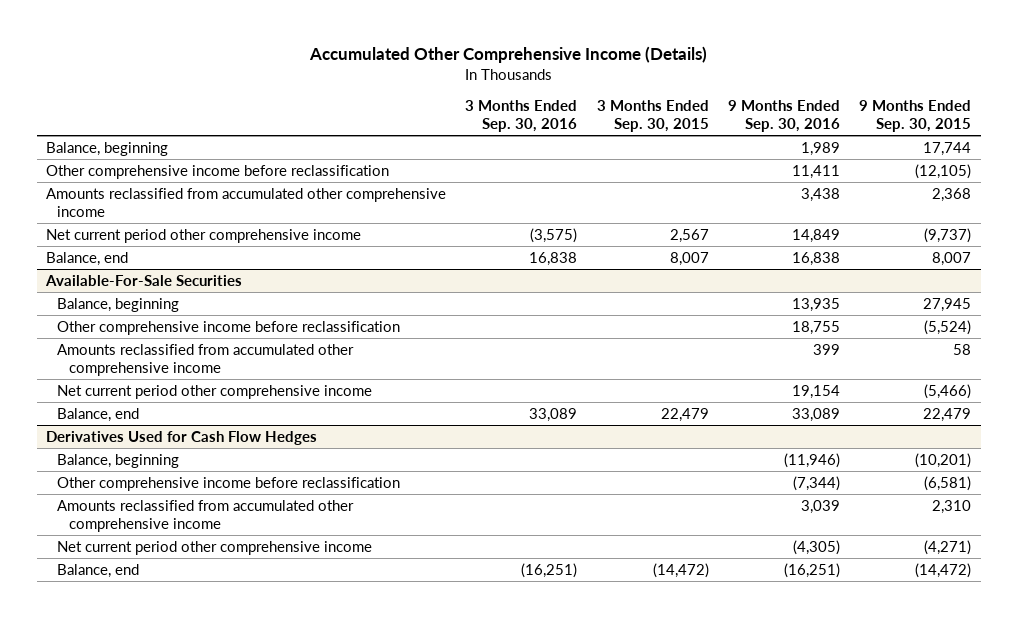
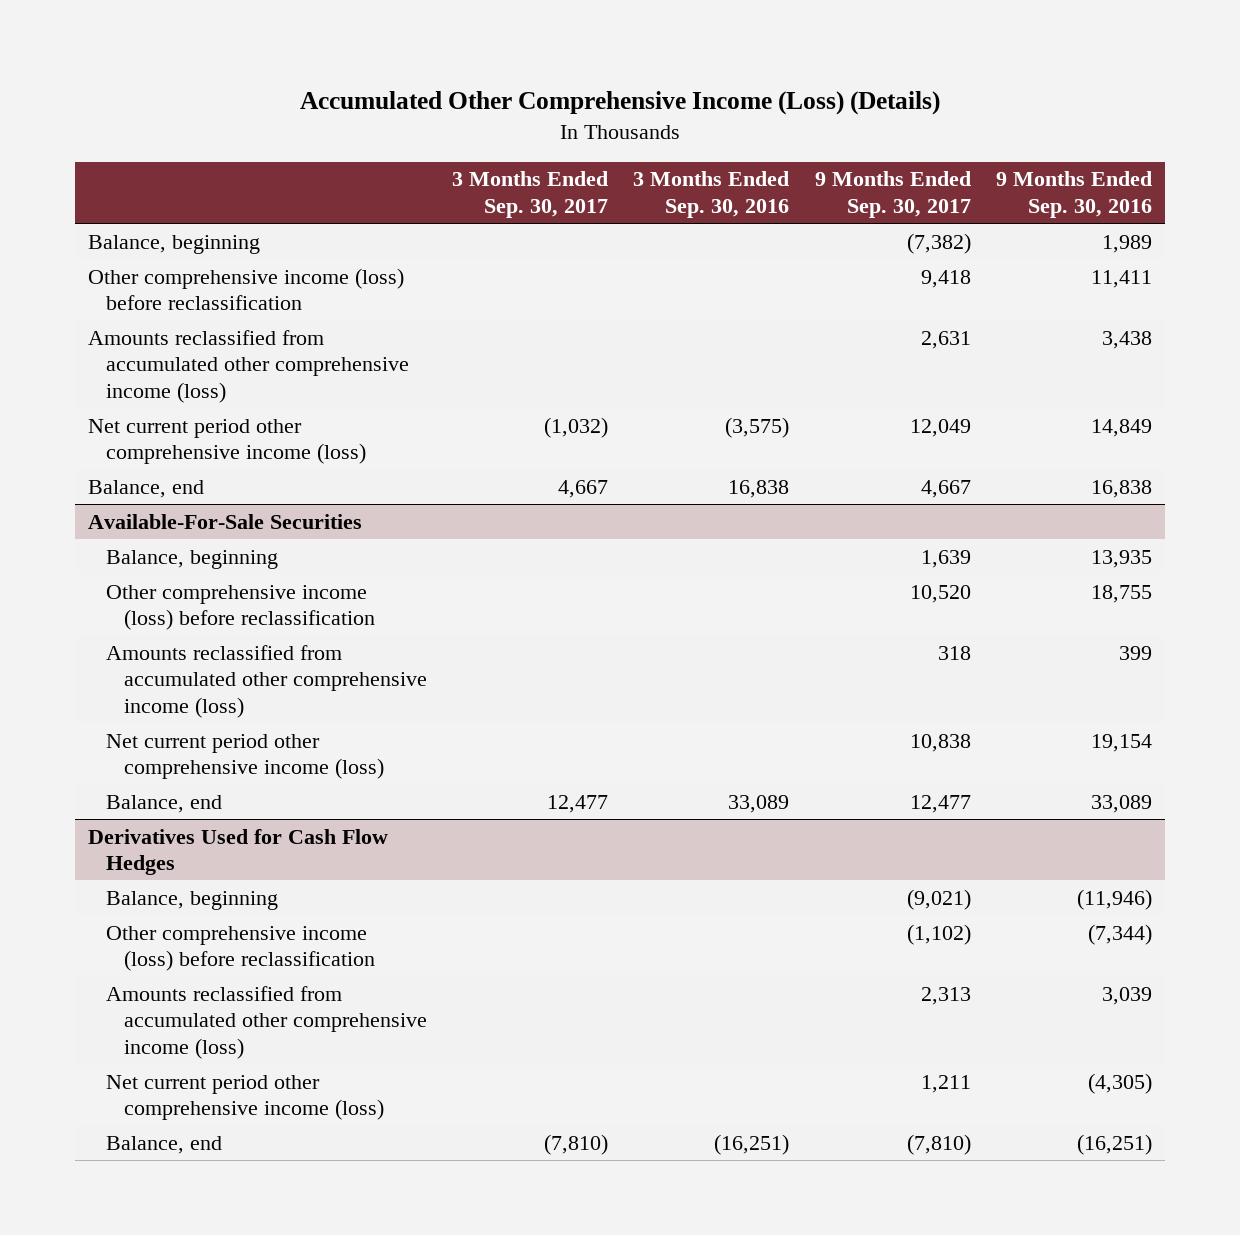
- Accumulated Other Comprehensive Income (Details)
+ Accumulated Other Comprehensive Income (Loss) (Details)
- | 3 Months Ended Sep. 30, 2016 | 3 Months Ended Sep. 30, 2015 | 9 Months Ended Sep. 30, 2016 | 9 Months Ended Sep. 30, 2015
+ | 3 Months Ended Sep. 30, 2017 | 3 Months Ended Sep. 30, 2016 | 9 Months Ended Sep. 30, 2017 | 9 Months Ended Sep. 30, 2016
- Other comprehensive income before reclassification | | | 11,411 | (12,105)
- Amounts reclassified from accumulated other comprehensive income | | | 3,438 | 2,368
- Net current period other comprehensive income | (3,575) | 2,567 | 14,849 | (9,737)
+ Other comprehensive income (loss) before reclassification | | | 9,418 | 11,411
+ Amounts reclassified from accumulated other comprehensive income (loss) | | | 2,631 | 3,438
+ Net current period other comprehensive income (loss) | (1,032) | (3,575) | 12,049 | 14,849
@ Available-For-Sale Securities
- Other comprehensive income before reclassification | | | 18,755 | (5,524)
- Amounts reclassified from accumulated other comprehensive income | | | 399 | 58
- Net current period other comprehensive income | | | 19,154 | (5,466)
+ Other comprehensive income (loss) before reclassification | | | 10,520 | 18,755
+ Amounts reclassified from accumulated other comprehensive income (loss) | | | 318 | 399
+ Net current period other comprehensive income (loss) | | | 10,838 | 19,154
@ Derivatives Used for Cash Flow Hedges
- Other comprehensive income before reclassification | | | (7,344) | (6,581)
- Amounts reclassified from accumulated other comprehensive income | | | 3,039 | 2,310
- Net current period other comprehensive income | | | (4,305) | (4,271)
+ Other comprehensive income (loss) before reclassification | | | (1,102) | (7,344)
+ Amounts reclassified from accumulated other comprehensive income (loss) | | | 2,313 | 3,039
+ Net current period other comprehensive income (loss) | | | 1,211 | (4,305)

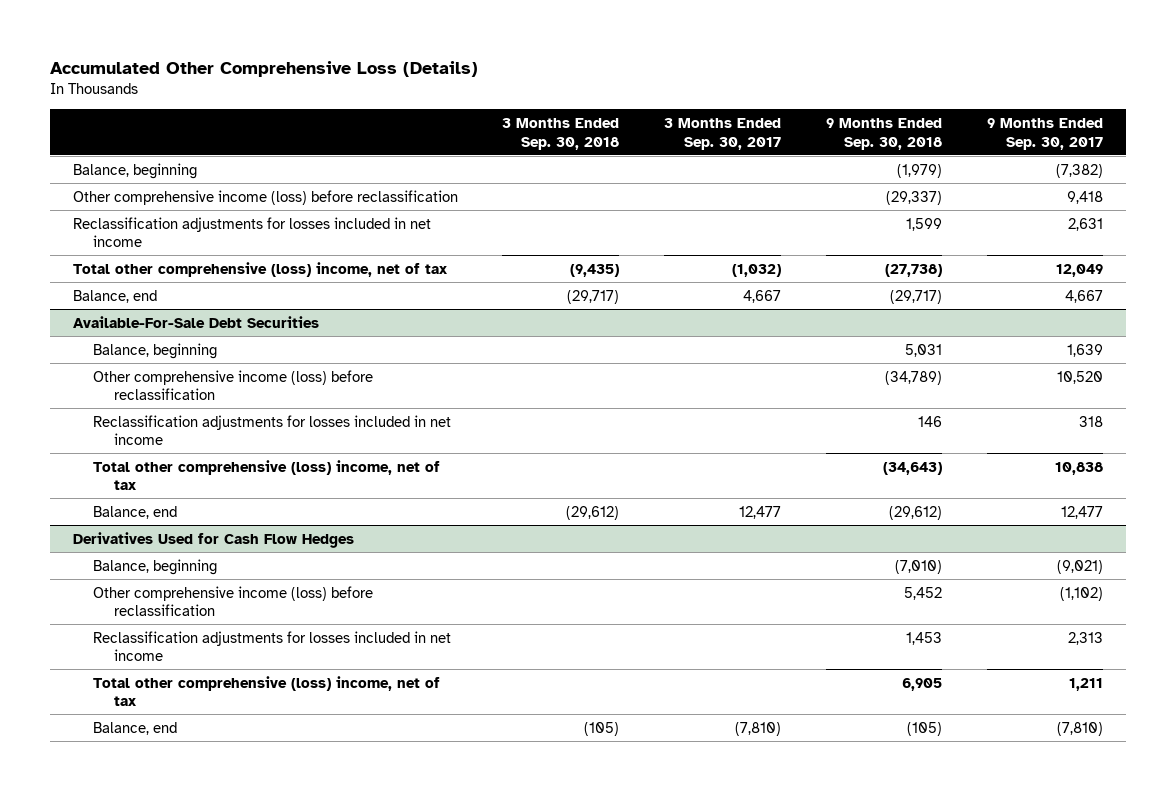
- Accumulated Other Comprehensive Income (Loss) (Details)
+ Accumulated Other Comprehensive Loss (Details)
- | 3 Months Ended Sep. 30, 2017 | 3 Months Ended Sep. 30, 2016 | 9 Months Ended Sep. 30, 2017 | 9 Months Ended Sep. 30, 2016
+ | 3 Months Ended Sep. 30, 2018 | 3 Months Ended Sep. 30, 2017 | 9 Months Ended Sep. 30, 2018 | 9 Months Ended Sep. 30, 2017
- Amounts reclassified from accumulated other comprehensive income (loss) | | | 2,631 | 3,438
- Net current period other comprehensive income (loss) | (1,032) | (3,575) | 12,049 | 14,849
+ Reclassification adjustments for losses included in net income | | | 1,599 | 2,631
+ Total other comprehensive (loss) income, net of tax | (9,435) | (1,032) | (27,738) | 12,049
- Available-For-Sale Securities
+ Available-For-Sale Debt Securities
- Amounts reclassified from accumulated other comprehensive income (loss) | | | 318 | 399
- Net current period other comprehensive income (loss) | | | 10,838 | 19,154
+ Reclassification adjustments for losses included in net income | | | 146 | 318
+ Total other comprehensive (loss) income, net of tax | | | (34,643) | 10,838
@ Derivatives Used for Cash Flow Hedges
- Amounts reclassified from accumulated other comprehensive income (loss) | | | 2,313 | 3,039
- Net current period other comprehensive income (loss) | | | 1,211 | (4,305)
+ Reclassification adjustments for losses included in net income | | | 1,453 | 2,313
+ Total other comprehensive (loss) income, net of tax | | | 6,905 | 1,211

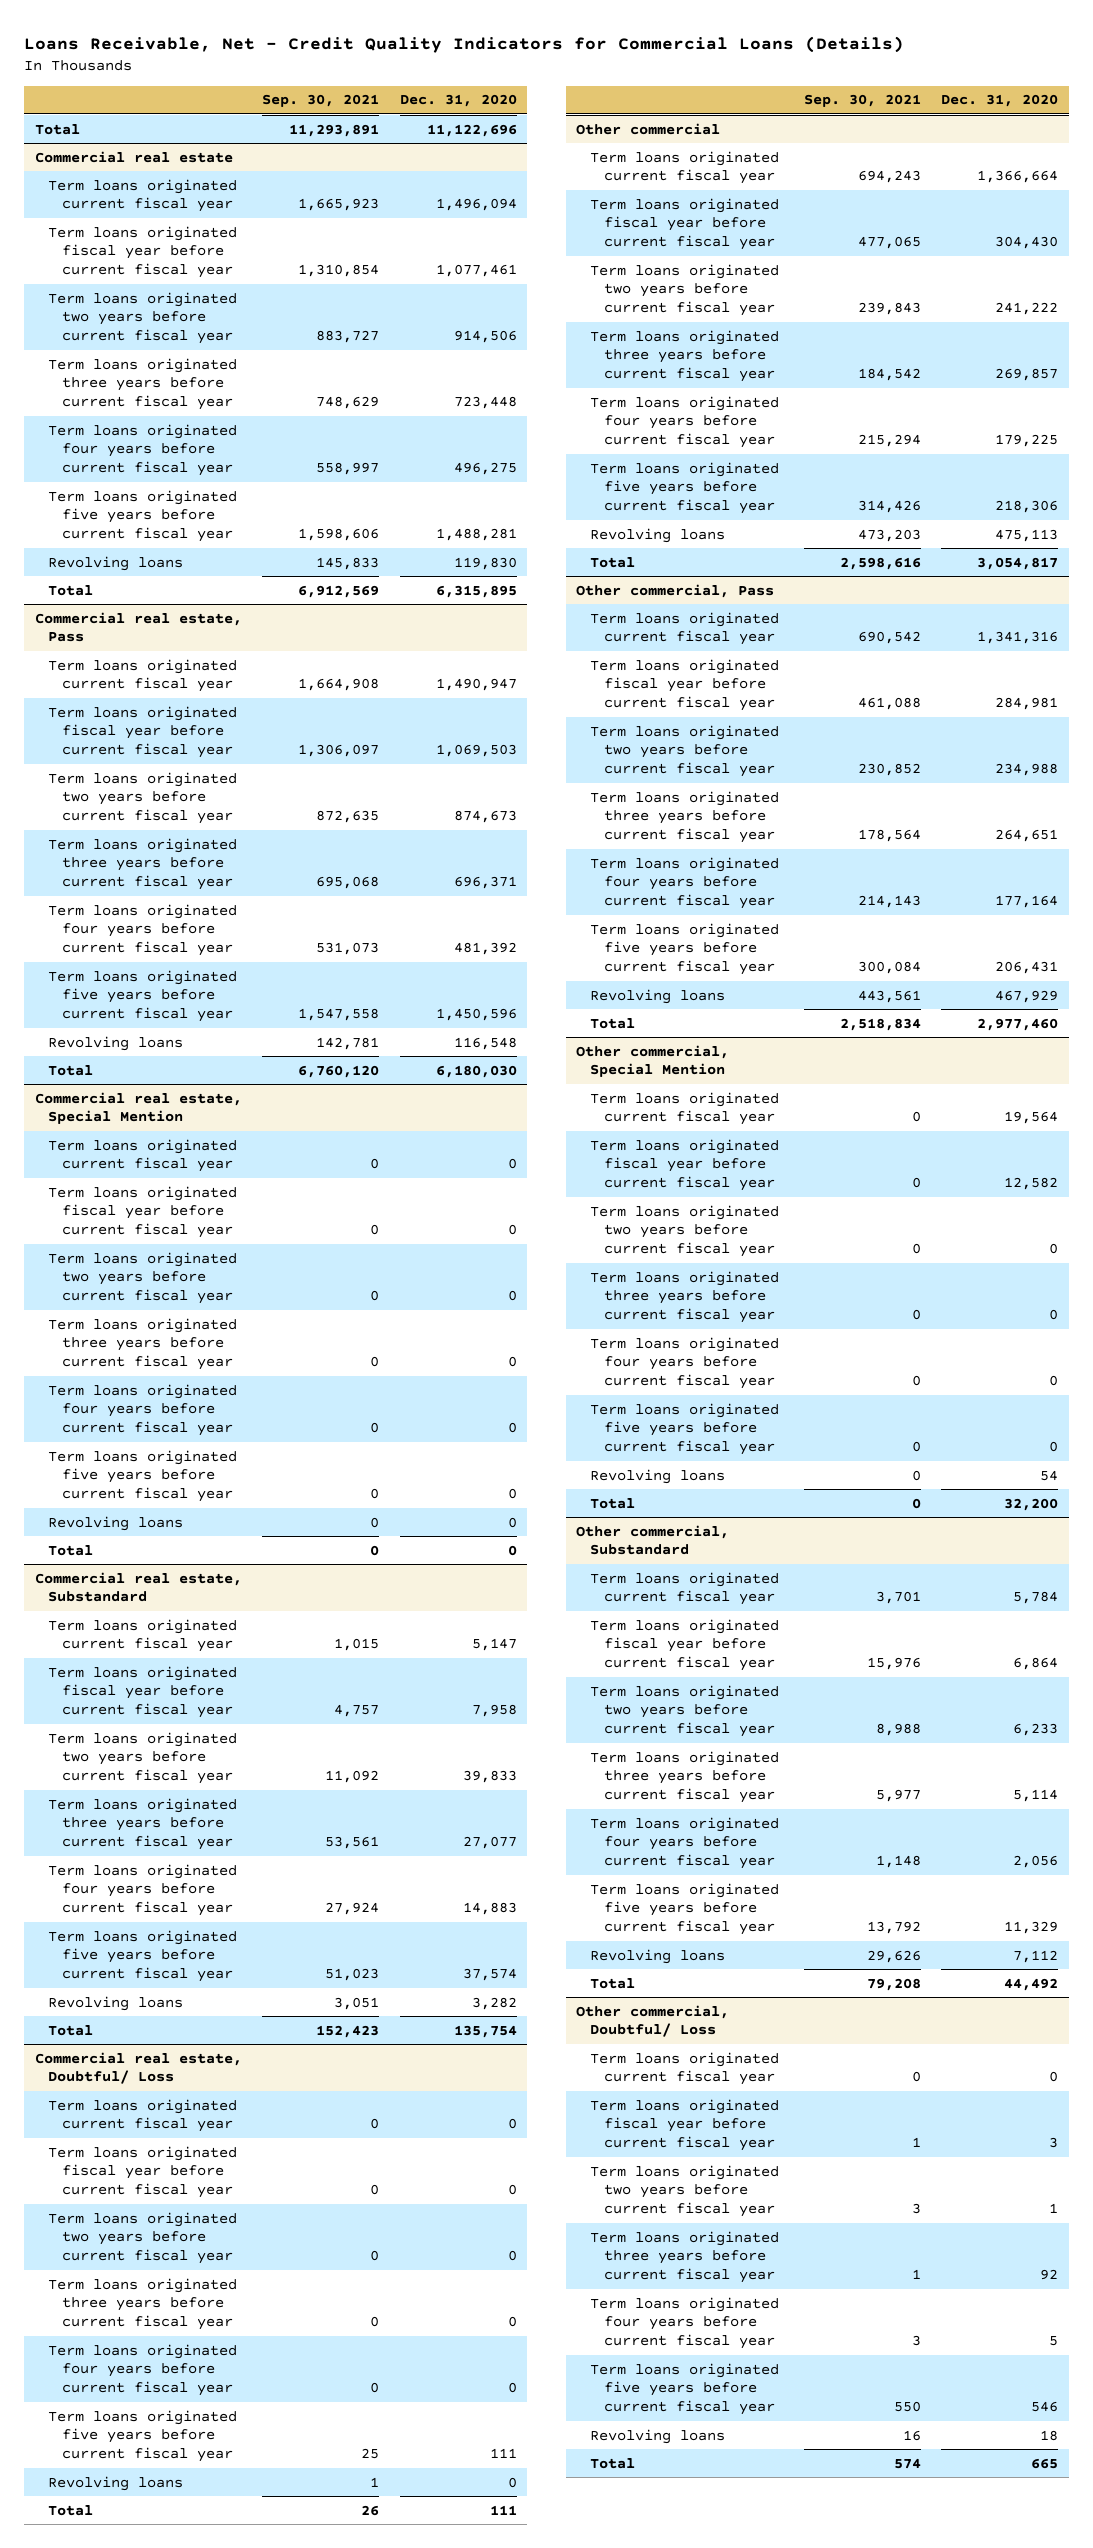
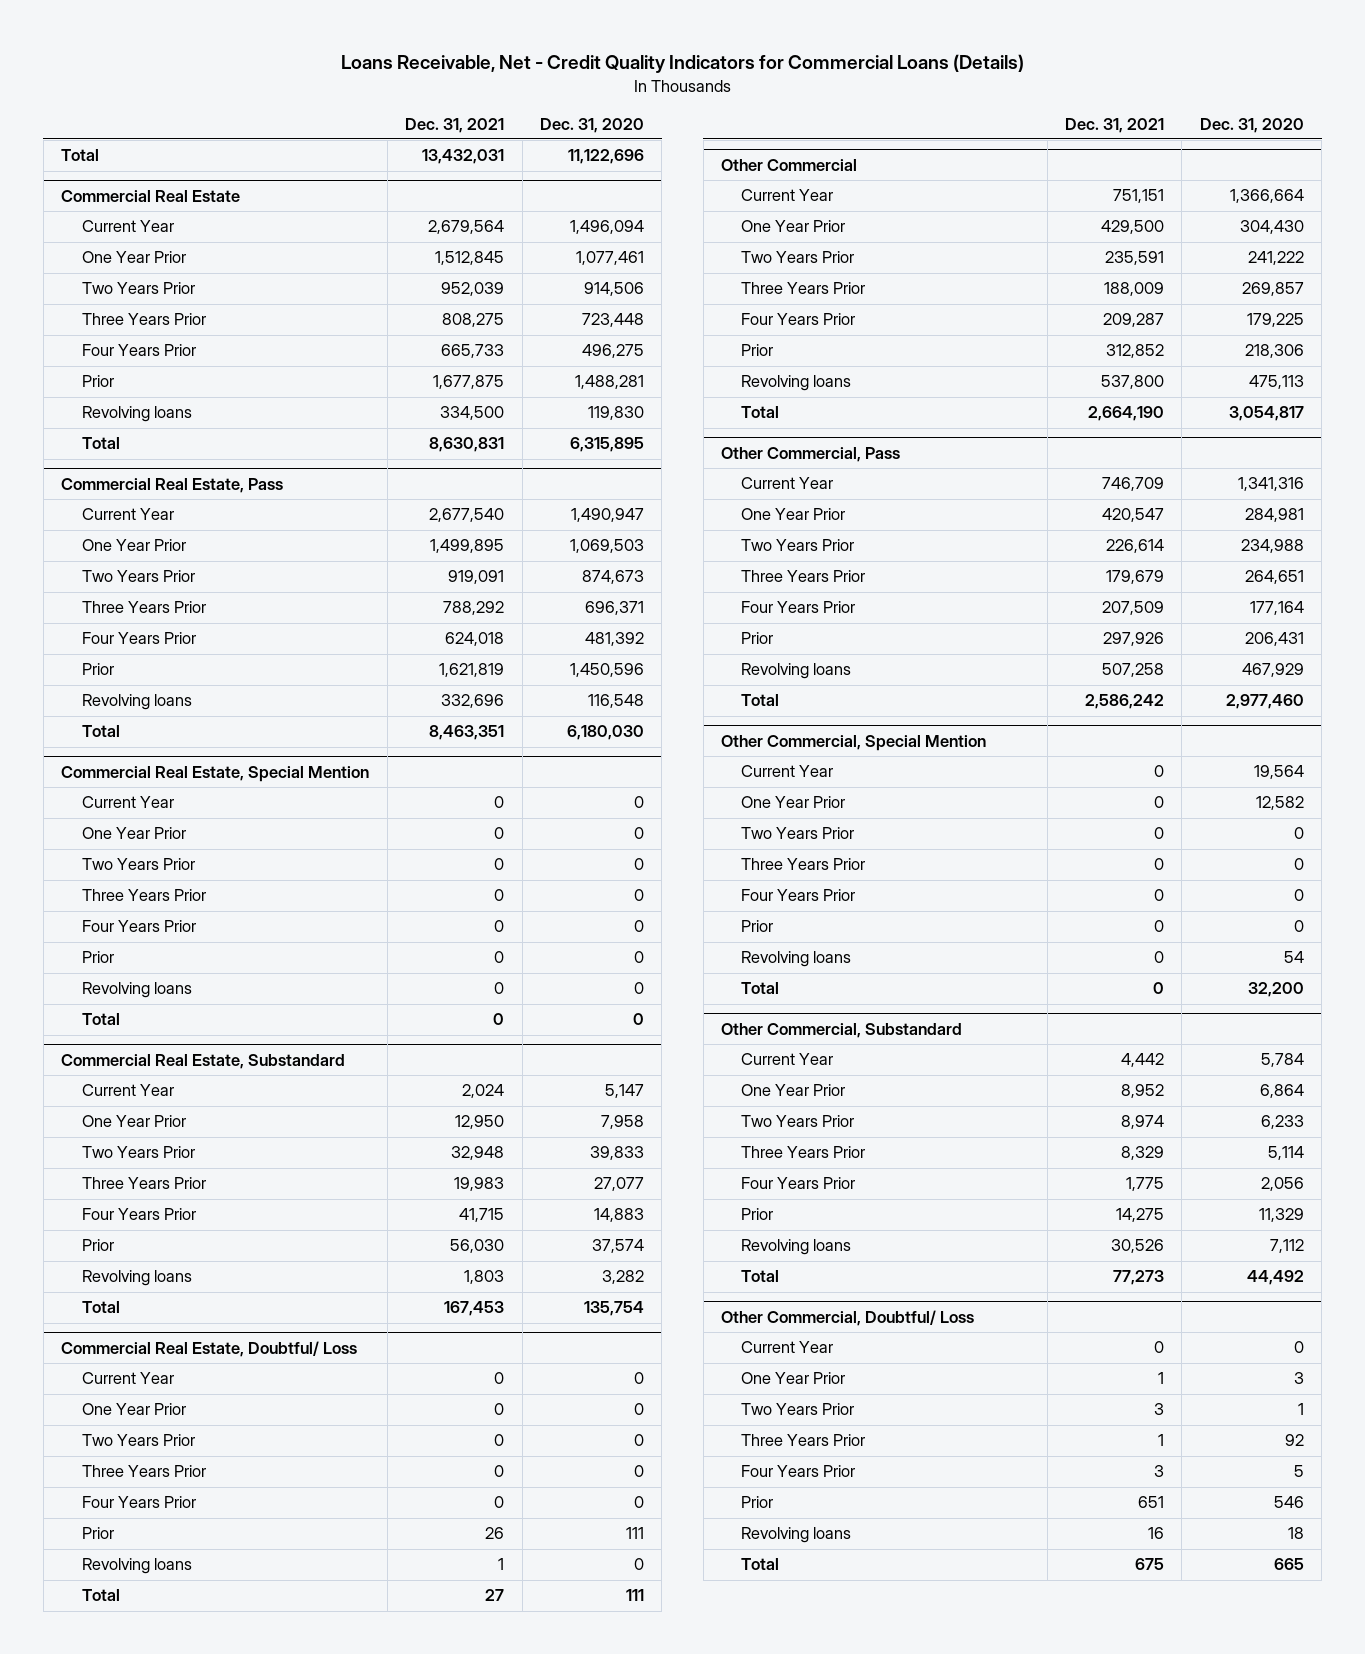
- | Sep. 30, 2021 | Dec. 31, 2020
+ | Dec. 31, 2021 | Dec. 31, 2020
- Commercial real estate
- Term loans originated current fiscal year | 1,665,923 | 1,496,094
- Term loans originated fiscal year before current fiscal year | 1,310,854 | 1,077,461
- Term loans originated two years before current fiscal year | 883,727 | 914,506
- Term loans originated three years before current fiscal year | 748,629 | 723,448
- Term loans originated four years before current fiscal year | 558,997 | 496,275
- Term loans originated five years before current fiscal year | 1,598,606 | 1,488,281
+ Commercial Real Estate
+ Current Year | 2,679,564 | 1,496,094
+ One Year Prior | 1,512,845 | 1,077,461
+ Two Years Prior | 952,039 | 914,506
+ Three Years Prior | 808,275 | 723,448
+ Four Years Prior | 665,733 | 496,275
+ Prior | 1,677,875 | 1,488,281
- Commercial real estate, Pass
- Term loans originated current fiscal year | 1,664,908 | 1,490,947
- Term loans originated fiscal year before current fiscal year | 1,306,097 | 1,069,503
- Term loans originated two years before current fiscal year | 872,635 | 874,673
- Term loans originated three years before current fiscal year | 695,068 | 696,371
- Term loans originated four years before current fiscal year | 531,073 | 481,392
- Term loans originated five years before current fiscal year | 1,547,558 | 1,450,596
+ Commercial Real Estate, Pass
+ Current Year | 2,677,540 | 1,490,947
+ One Year Prior | 1,499,895 | 1,069,503
+ Two Years Prior | 919,091 | 874,673
+ Three Years Prior | 788,292 | 696,371
+ Four Years Prior | 624,018 | 481,392
+ Prior | 1,621,819 | 1,450,596
- Commercial real estate, Special Mention
- Term loans originated current fiscal year | 0 | 0
- Term loans originated fiscal year before current fiscal year | 0 | 0
- Term loans originated two years before current fiscal year | 0 | 0
- Term loans originated three years before current fiscal year | 0 | 0
- Term loans originated four years before current fiscal year | 0 | 0
- Term loans originated five years before current fiscal year | 0 | 0
+ Commercial Real Estate, Special Mention
+ Current Year | 0 | 0
+ One Year Prior | 0 | 0
+ Two Years Prior | 0 | 0
+ Three Years Prior | 0 | 0
+ Four Years Prior | 0 | 0
+ Prior | 0 | 0
- Commercial real estate, Substandard
- Term loans originated current fiscal year | 1,015 | 5,147
- Term loans originated fiscal year before current fiscal year | 4,757 | 7,958
- Term loans originated two years before current fiscal year | 11,092 | 39,833
- Term loans originated three years before current fiscal year | 53,561 | 27,077
- Term loans originated four years before current fiscal year | 27,924 | 14,883
- Term loans originated five years before current fiscal year | 51,023 | 37,574
+ Commercial Real Estate, Substandard
+ Current Year | 2,024 | 5,147
+ One Year Prior | 12,950 | 7,958
+ Two Years Prior | 32,948 | 39,833
+ Three Years Prior | 19,983 | 27,077
+ Four Years Prior | 41,715 | 14,883
+ Prior | 56,030 | 37,574
- Commercial real estate, Doubtful/ Loss
- Term loans originated current fiscal year | 0 | 0
- Term loans originated fiscal year before current fiscal year | 0 | 0
- Term loans originated two years before current fiscal year | 0 | 0
- Term loans originated three years before current fiscal year | 0 | 0
- Term loans originated four years before current fiscal year | 0 | 0
- Term loans originated five years before current fiscal year | 25 | 111
+ Commercial Real Estate, Doubtful/ Loss
+ Current Year | 0 | 0
+ One Year Prior | 0 | 0
+ Two Years Prior | 0 | 0
+ Three Years Prior | 0 | 0
+ Four Years Prior | 0 | 0
+ Prior | 26 | 111
- Other commercial
- Term loans originated current fiscal year | 694,243 | 1,366,664
- Term loans originated fiscal year before current fiscal year | 477,065 | 304,430
- Term loans originated two years before current fiscal year | 239,843 | 241,222
- Term loans originated three years before current fiscal year | 184,542 | 269,857
- Term loans originated four years before current fiscal year | 215,294 | 179,225
- Term loans originated five years before current fiscal year | 314,426 | 218,306
+ Other Commercial
+ Current Year | 751,151 | 1,366,664
+ One Year Prior | 429,500 | 304,430
+ Two Years Prior | 235,591 | 241,222
+ Three Years Prior | 188,009 | 269,857
+ Four Years Prior | 209,287 | 179,225
+ Prior | 312,852 | 218,306
- Other commercial, Pass
- Term loans originated current fiscal year | 690,542 | 1,341,316
- Term loans originated fiscal year before current fiscal year | 461,088 | 284,981
- Term loans originated two years before current fiscal year | 230,852 | 234,988
- Term loans originated three years before current fiscal year | 178,564 | 264,651
- Term loans originated four years before current fiscal year | 214,143 | 177,164
- Term loans originated five years before current fiscal year | 300,084 | 206,431
+ Other Commercial, Pass
+ Current Year | 746,709 | 1,341,316
+ One Year Prior | 420,547 | 284,981
+ Two Years Prior | 226,614 | 234,988
+ Three Years Prior | 179,679 | 264,651
+ Four Years Prior | 207,509 | 177,164
+ Prior | 297,926 | 206,431
- Other commercial, Special Mention
- Term loans originated current fiscal year | 0 | 19,564
- Term loans originated fiscal year before current fiscal year | 0 | 12,582
- Term loans originated two years before current fiscal year | 0 | 0
- Term loans originated three years before current fiscal year | 0 | 0
- Term loans originated four years before current fiscal year | 0 | 0
- Term loans originated five years before current fiscal year | 0 | 0
+ Other Commercial, Special Mention
+ Current Year | 0 | 19,564
+ One Year Prior | 0 | 12,582
+ Two Years Prior | 0 | 0
+ Three Years Prior | 0 | 0
+ Four Years Prior | 0 | 0
+ Prior | 0 | 0
- Other commercial, Substandard
- Term loans originated current fiscal year | 3,701 | 5,784
- Term loans originated fiscal year before current fiscal year | 15,976 | 6,864
- Term loans originated two years before current fiscal year | 8,988 | 6,233
- Term loans originated three years before current fiscal year | 5,977 | 5,114
- Term loans originated four years before current fiscal year | 1,148 | 2,056
- Term loans originated five years before current fiscal year | 13,792 | 11,329
+ Other Commercial, Substandard
+ Current Year | 4,442 | 5,784
+ One Year Prior | 8,952 | 6,864
+ Two Years Prior | 8,974 | 6,233
+ Three Years Prior | 8,329 | 5,114
+ Four Years Prior | 1,775 | 2,056
+ Prior | 14,275 | 11,329
- Other commercial, Doubtful/ Loss
- Term loans originated current fiscal year | 0 | 0
- Term loans originated fiscal year before current fiscal year | 1 | 3
- Term loans originated two years before current fiscal year | 3 | 1
- Term loans originated three years before current fiscal year | 1 | 92
- Term loans originated four years before current fiscal year | 3 | 5
- Term loans originated five years before current fiscal year | 550 | 546
+ Other Commercial, Doubtful/ Loss
+ Current Year | 0 | 0
+ One Year Prior | 1 | 3
+ Two Years Prior | 3 | 1
+ Three Years Prior | 1 | 92
+ Four Years Prior | 3 | 5
+ Prior | 651 | 546

